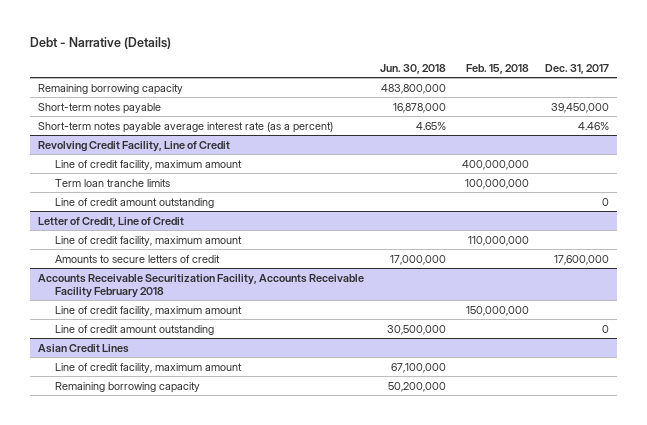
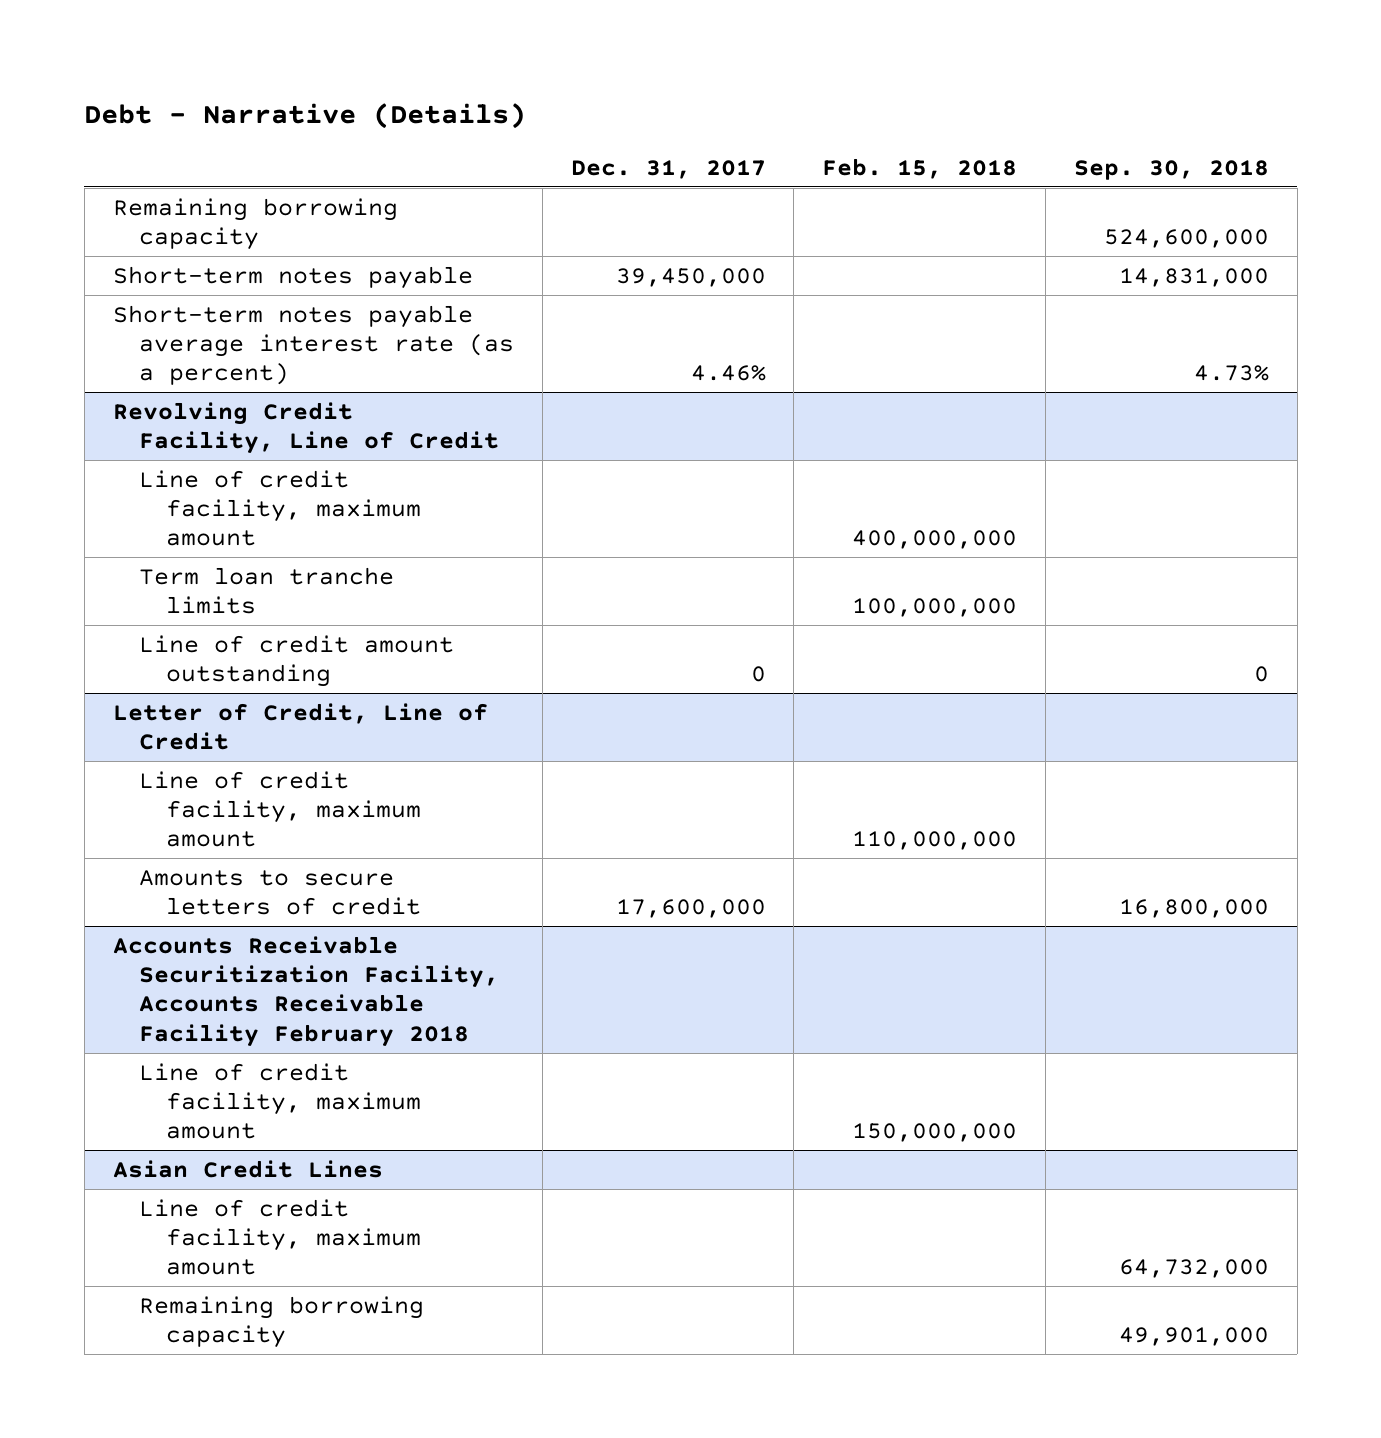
- | Jun. 30, 2018 | Feb. 15, 2018 | Dec. 31, 2017
+ | Dec. 31, 2017 | Feb. 15, 2018 | Sep. 30, 2018
@ Accounts Receivable Securitization Facility, Accounts Receivable Facility February 2018
- Line of credit amount outstanding | 30,500,000 | | 0

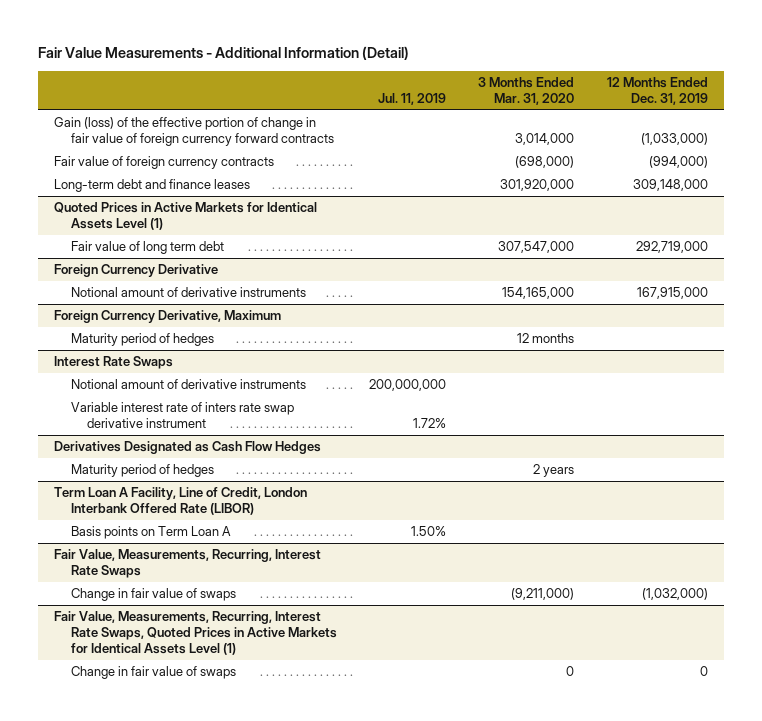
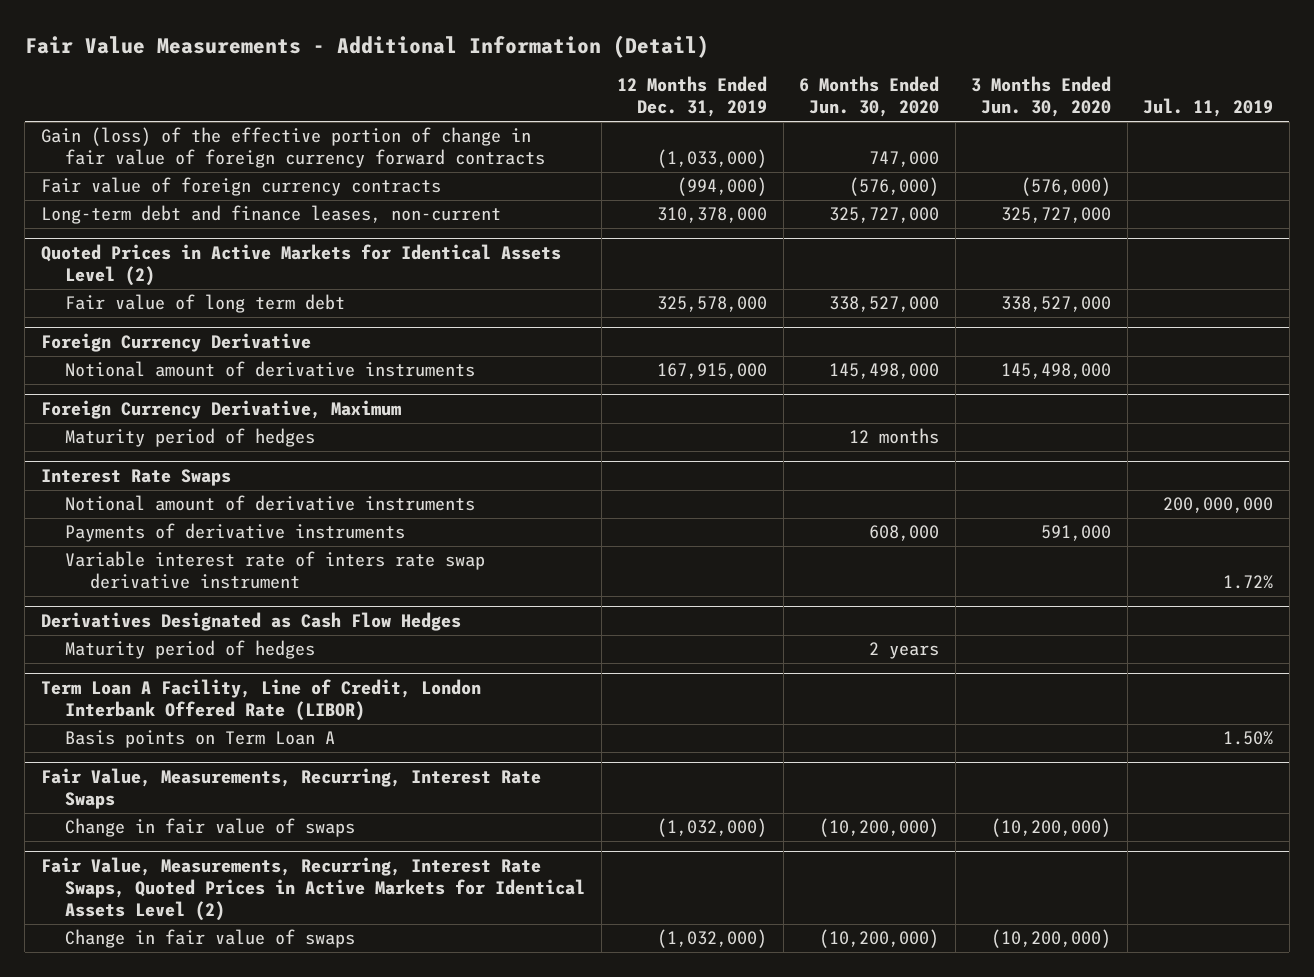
- | Jul. 11, 2019 | 3 Months Ended Mar. 31, 2020 | 12 Months Ended Dec. 31, 2019
+ | 12 Months Ended Dec. 31, 2019 | 6 Months Ended Jun. 30, 2020 | 3 Months Ended Jun. 30, 2020 | Jul. 11, 2019
- Long-term debt and finance leases | | 301,920,000 | 309,148,000
- Quoted Prices in Active Markets for Identical Assets Level (1)
- Fair value of long term debt | | 307,547,000 | 292,719,000
+ Long-term debt and finance leases, non-current | 310,378,000 | 325,727,000 | 325,727,000 |
+ Quoted Prices in Active Markets for Identical Assets Level (2)
+ Fair value of long term debt | 325,578,000 | 338,527,000 | 338,527,000 |
@ Interest Rate Swaps
+ Payments of derivative instruments | | 608,000 | 591,000 |
- Fair Value, Measurements, Recurring, Interest Rate Swaps, Quoted Prices in Active Markets for Identical Assets Level (1)
- Change in fair value of swaps | | 0 | 0
+ Fair Value, Measurements, Recurring, Interest Rate Swaps, Quoted Prices in Active Markets for Identical Assets Level (2)
+ Change in fair value of swaps | (1,032,000) | (10,200,000) | (10,200,000) |

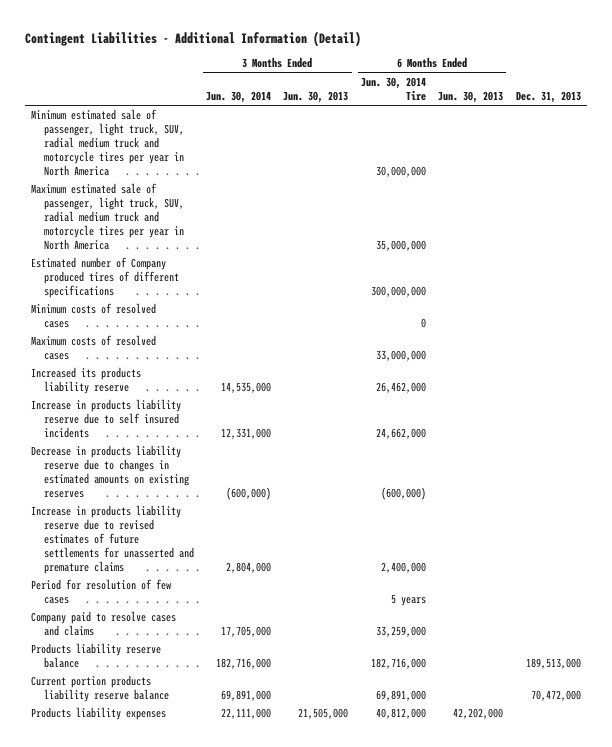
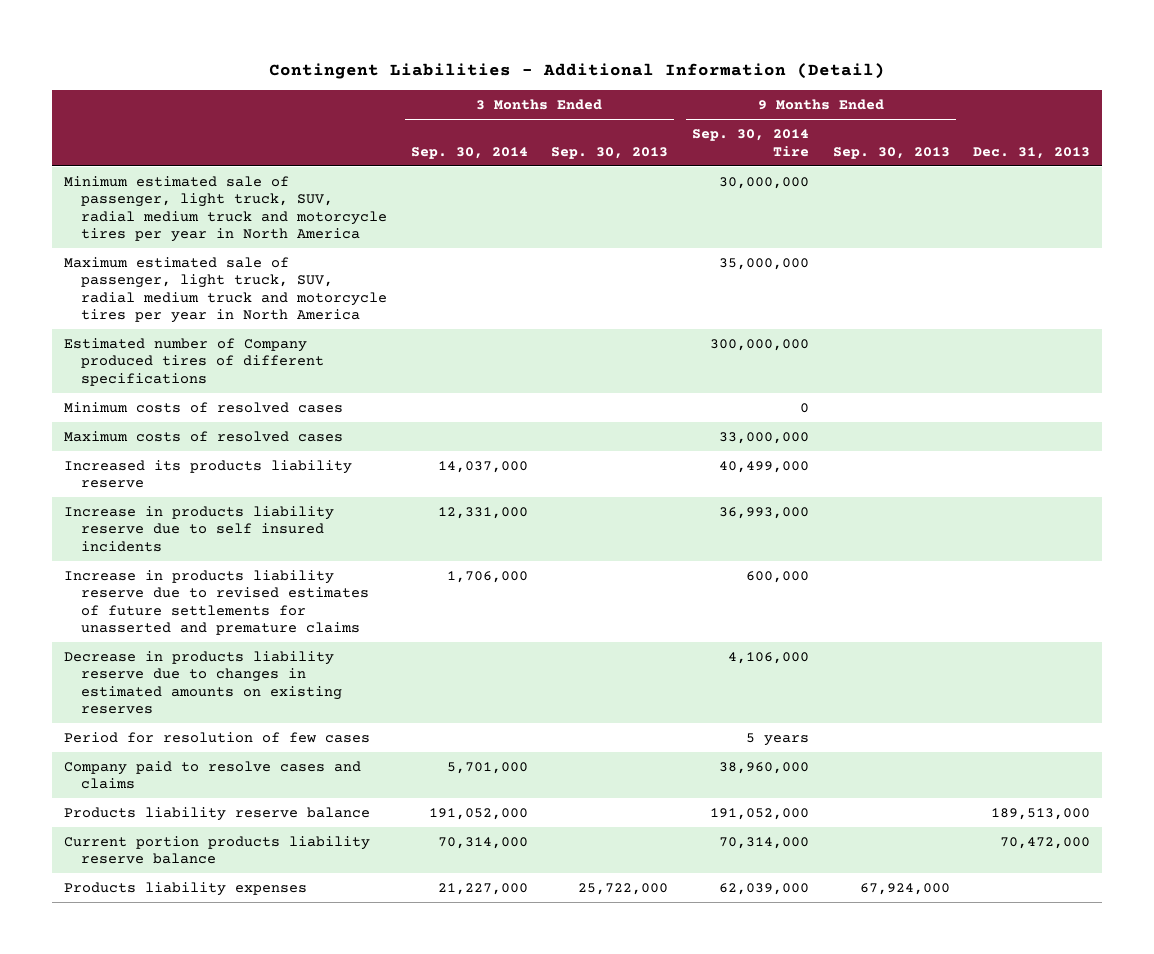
- | 3 Months Ended Jun. 30, 2014 | 3 Months Ended Jun. 30, 2013 | 6 Months Ended Jun. 30, 2014 Tire | 6 Months Ended Jun. 30, 2013 | Dec. 31, 2013
+ | 3 Months Ended Sep. 30, 2014 | 3 Months Ended Sep. 30, 2013 | 9 Months Ended Sep. 30, 2014 Tire | 9 Months Ended Sep. 30, 2013 | Dec. 31, 2013
moved down: Decrease in products liability reserve due to changes in estimated amounts on existing reserves | | | 4,106,000 | |

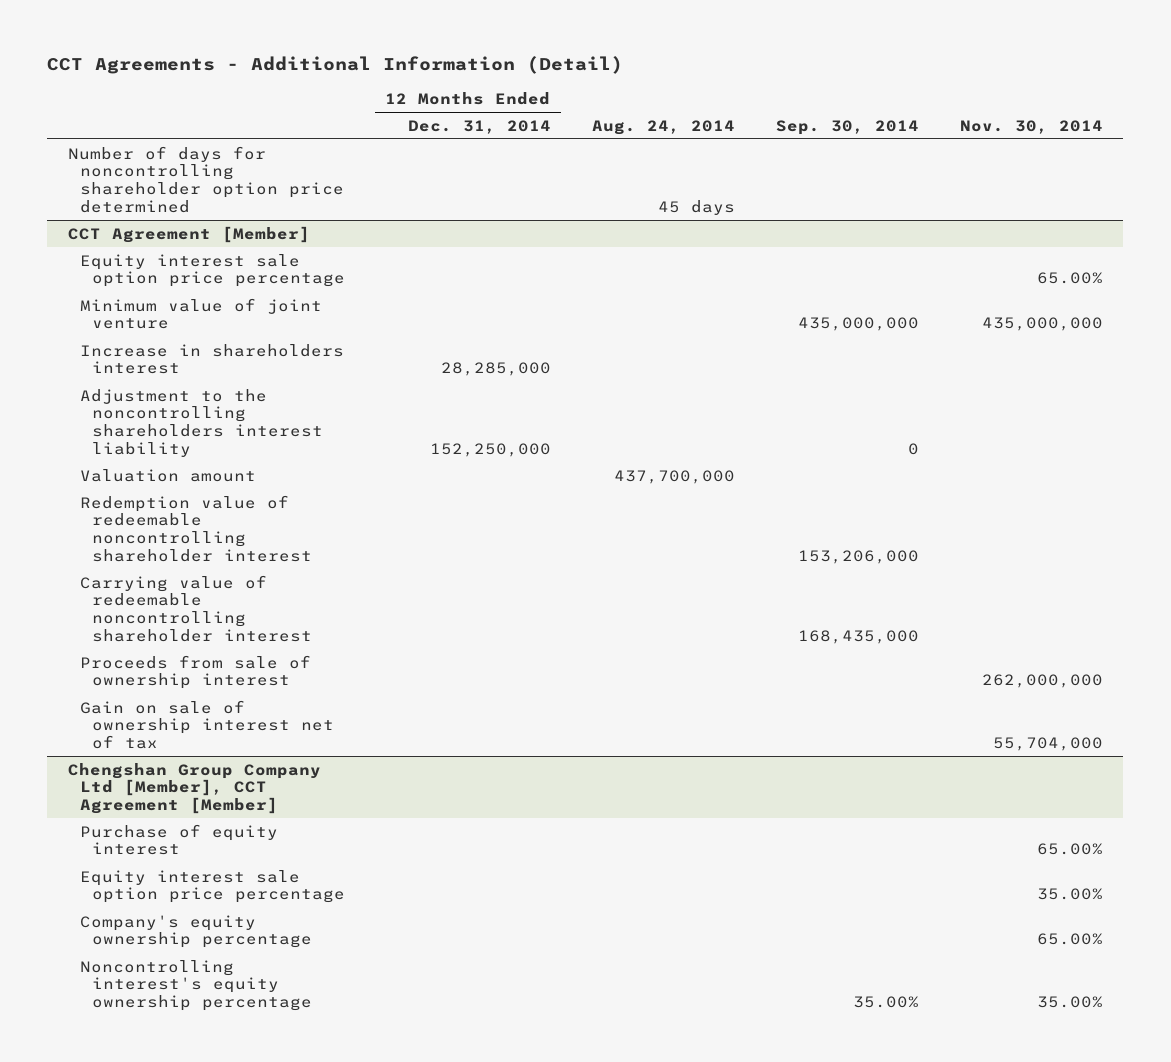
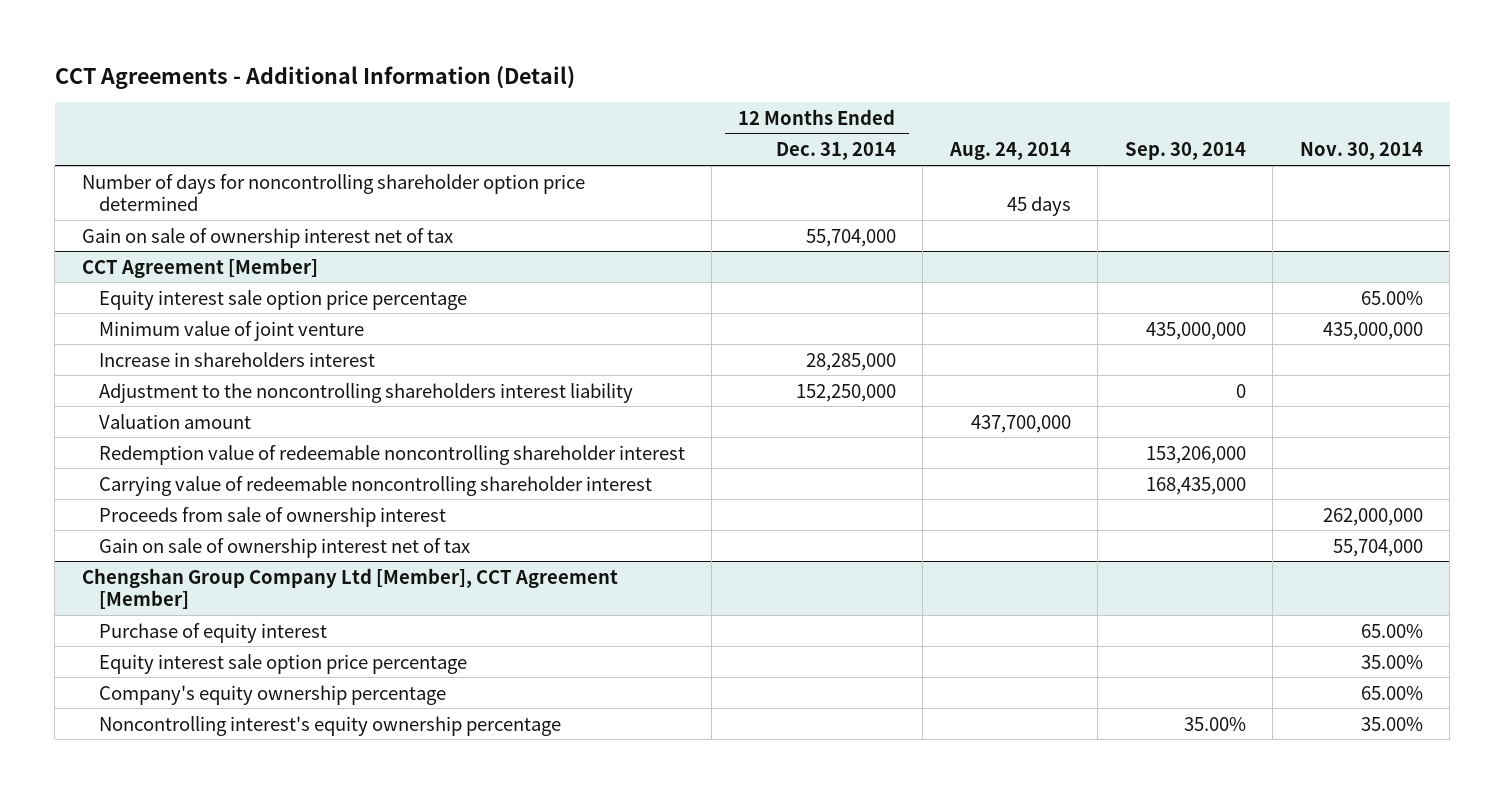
+ Gain on sale of ownership interest net of tax | 55,704,000 | | |

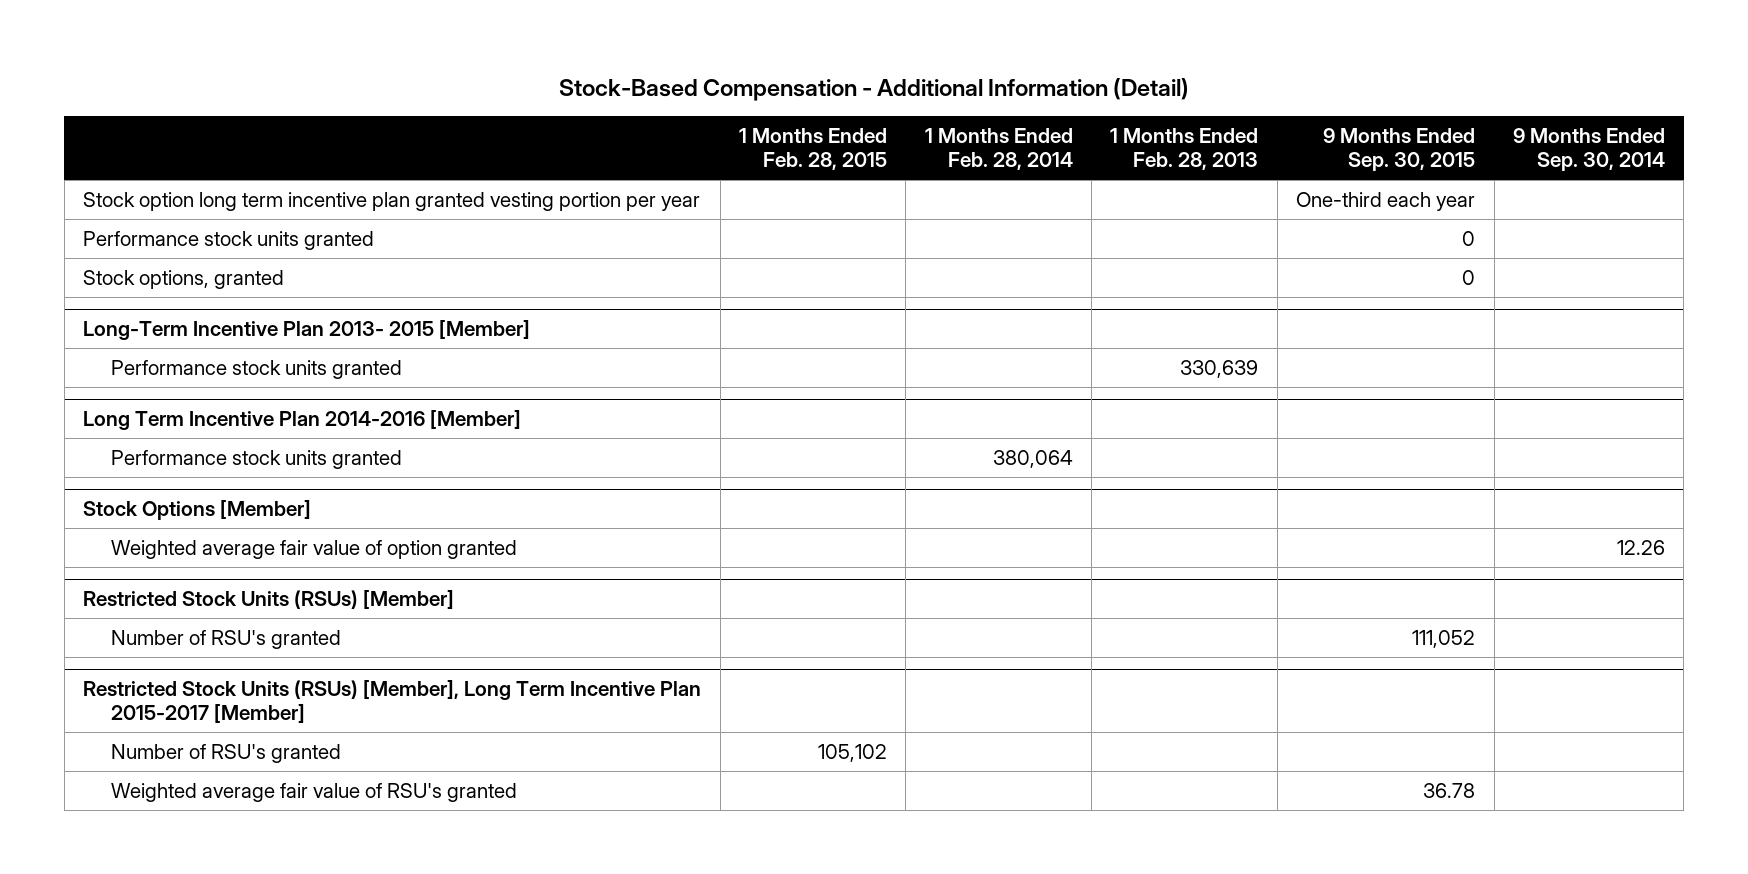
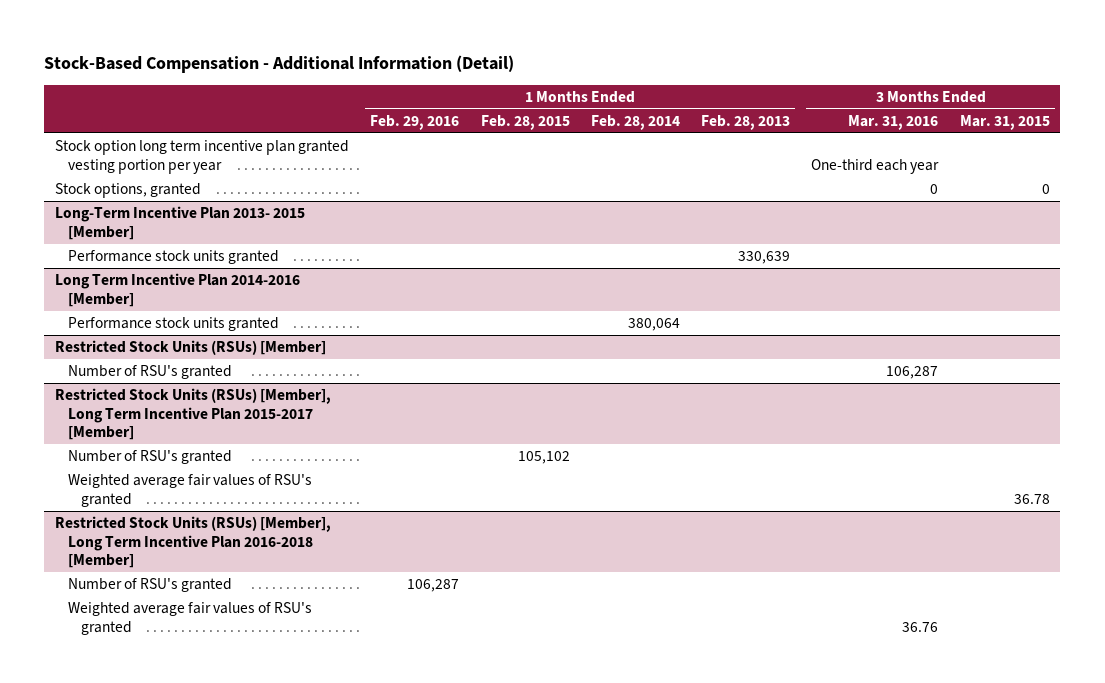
- | 1 Months Ended Feb. 28, 2015 | 1 Months Ended Feb. 28, 2014 | 1 Months Ended Feb. 28, 2013 | 9 Months Ended Sep. 30, 2015 | 9 Months Ended Sep. 30, 2014
+ | 1 Months Ended Feb. 29, 2016 | 1 Months Ended Feb. 28, 2015 | 1 Months Ended Feb. 28, 2014 | 1 Months Ended Feb. 28, 2013 | 3 Months Ended Mar. 31, 2016 | 3 Months Ended Mar. 31, 2015
- Performance stock units granted | | | | 0 |
- Stock Options [Member]
- Weighted average fair value of option granted | | | | | 12.26
@ Restricted Stock Units (RSUs) [Member], Long Term Incentive Plan 2015-2017 [Member]
- Weighted average fair value of RSU's granted | | | | 36.78 |
+ Weighted average fair values of RSU's granted | | | | | | 36.78
+ Restricted Stock Units (RSUs) [Member], Long Term Incentive Plan 2016-2018 [Member]
+ Number of RSU's granted | 106,287 | | | | |
+ Weighted average fair values of RSU's granted | | | | | 36.76 |

